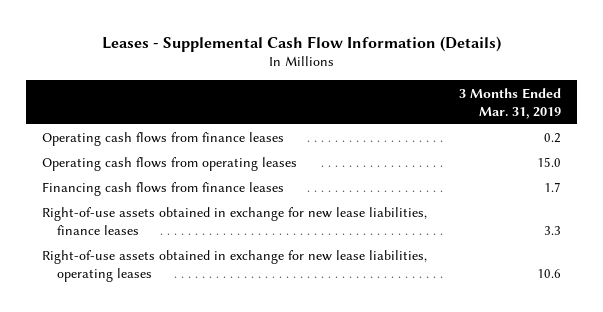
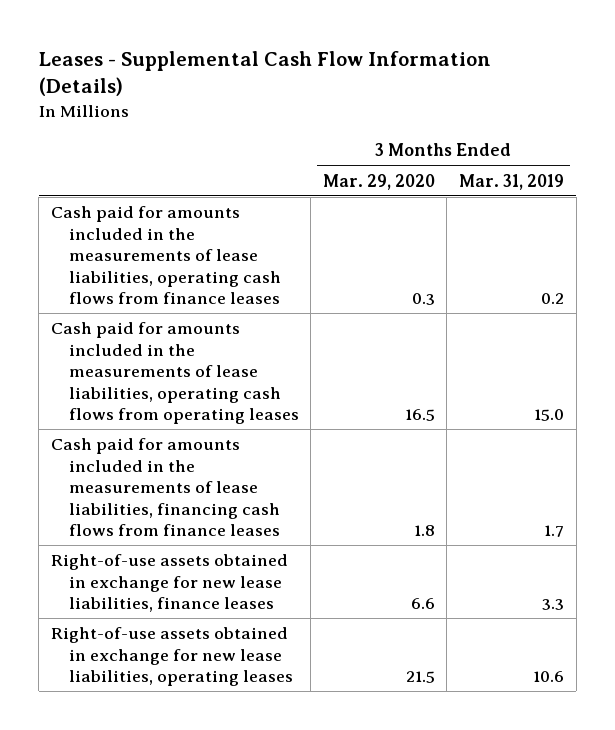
- | 3 Months Ended Mar. 31, 2019
+ | 3 Months Ended Mar. 29, 2020 | 3 Months Ended Mar. 31, 2019
- Operating cash flows from finance leases | 0.2
- Operating cash flows from operating leases | 15.0
- Financing cash flows from finance leases | 1.7
+ Cash paid for amounts included in the measurements of lease liabilities, operating cash flows from finance leases | 0.3 | 0.2
+ Cash paid for amounts included in the measurements of lease liabilities, operating cash flows from operating leases | 16.5 | 15.0
+ Cash paid for amounts included in the measurements of lease liabilities, financing cash flows from finance leases | 1.8 | 1.7

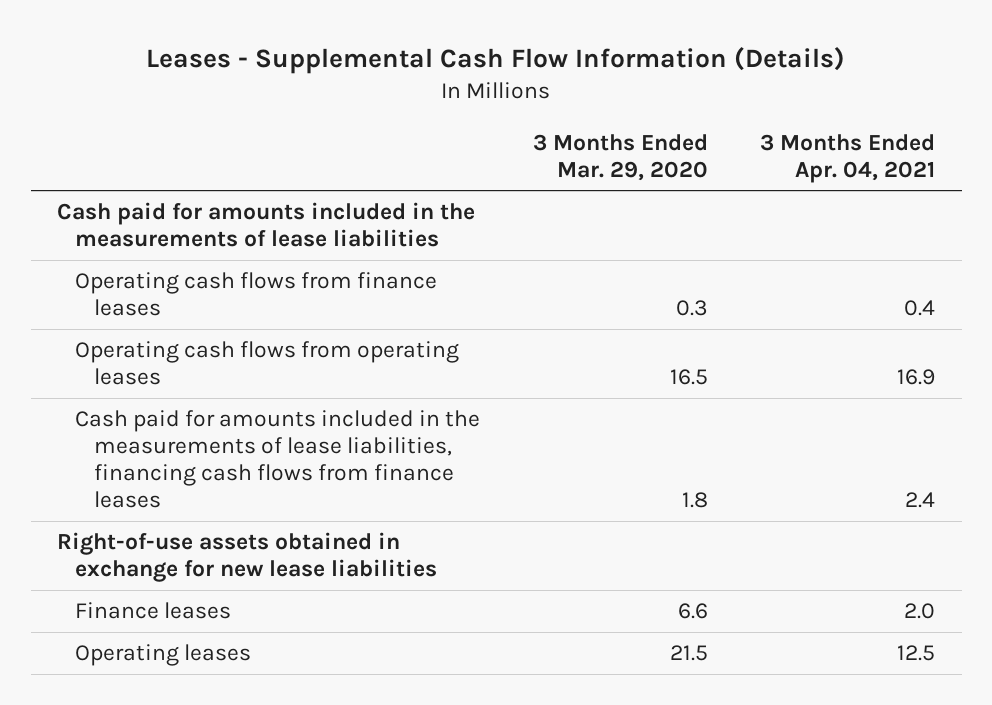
- | 3 Months Ended Mar. 29, 2020 | 3 Months Ended Mar. 31, 2019
+ | 3 Months Ended Mar. 29, 2020 | 3 Months Ended Apr. 04, 2021
- Cash paid for amounts included in the measurements of lease liabilities, operating cash flows from finance leases | 0.3 | 0.2
- Cash paid for amounts included in the measurements of lease liabilities, operating cash flows from operating leases | 16.5 | 15.0
+ Cash paid for amounts included in the measurements of lease liabilities
+ Operating cash flows from finance leases | 0.3 | 0.4
+ Operating cash flows from operating leases | 16.5 | 16.9
- Right-of-use assets obtained in exchange for new lease liabilities, finance leases | 6.6 | 3.3
- Right-of-use assets obtained in exchange for new lease liabilities, operating leases | 21.5 | 10.6
+ Right-of-use assets obtained in exchange for new lease liabilities
+ Finance leases | 6.6 | 2.0
+ Operating leases | 21.5 | 12.5

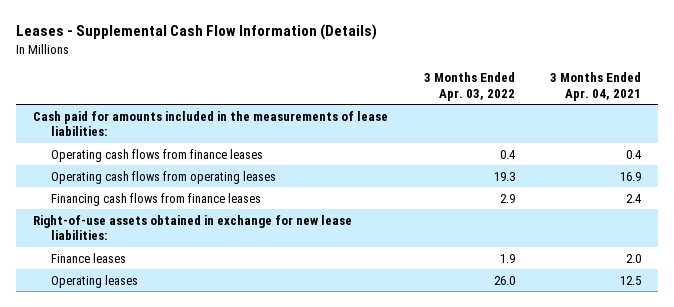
- | 3 Months Ended Mar. 29, 2020 | 3 Months Ended Apr. 04, 2021
+ | 3 Months Ended Apr. 03, 2022 | 3 Months Ended Apr. 04, 2021
- Cash paid for amounts included in the measurements of lease liabilities
+ Cash paid for amounts included in the measurements of lease liabilities:
- Cash paid for amounts included in the measurements of lease liabilities, financing cash flows from finance leases | 1.8 | 2.4
- Right-of-use assets obtained in exchange for new lease liabilities
+ Financing cash flows from finance leases | 2.9 | 2.4
+ Right-of-use assets obtained in exchange for new lease liabilities:

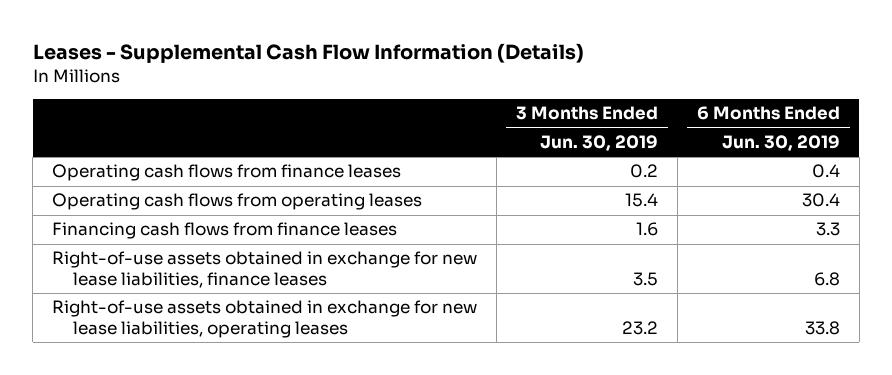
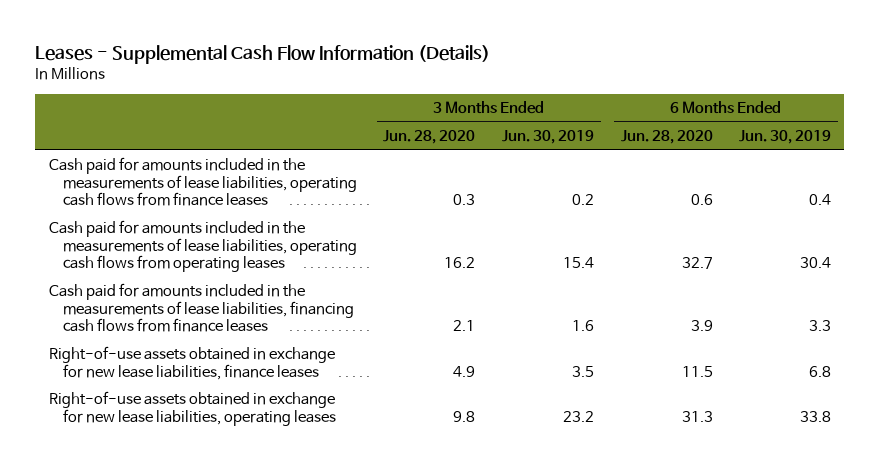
- | 3 Months Ended Jun. 30, 2019 | 6 Months Ended Jun. 30, 2019
+ | 3 Months Ended Jun. 28, 2020 | 3 Months Ended Jun. 30, 2019 | 6 Months Ended Jun. 28, 2020 | 6 Months Ended Jun. 30, 2019
- Operating cash flows from finance leases | 0.2 | 0.4
- Operating cash flows from operating leases | 15.4 | 30.4
- Financing cash flows from finance leases | 1.6 | 3.3
+ Cash paid for amounts included in the measurements of lease liabilities, operating cash flows from finance leases | 0.3 | 0.2 | 0.6 | 0.4
+ Cash paid for amounts included in the measurements of lease liabilities, operating cash flows from operating leases | 16.2 | 15.4 | 32.7 | 30.4
+ Cash paid for amounts included in the measurements of lease liabilities, financing cash flows from finance leases | 2.1 | 1.6 | 3.9 | 3.3

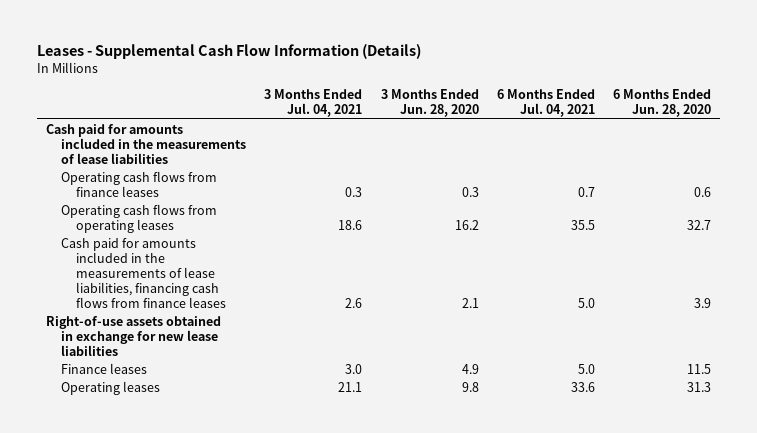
- | 3 Months Ended Jun. 28, 2020 | 3 Months Ended Jun. 30, 2019 | 6 Months Ended Jun. 28, 2020 | 6 Months Ended Jun. 30, 2019
+ | 3 Months Ended Jul. 04, 2021 | 3 Months Ended Jun. 28, 2020 | 6 Months Ended Jul. 04, 2021 | 6 Months Ended Jun. 28, 2020
- Cash paid for amounts included in the measurements of lease liabilities, operating cash flows from finance leases | 0.3 | 0.2 | 0.6 | 0.4
- Cash paid for amounts included in the measurements of lease liabilities, operating cash flows from operating leases | 16.2 | 15.4 | 32.7 | 30.4
+ Cash paid for amounts included in the measurements of lease liabilities
+ Operating cash flows from finance leases | 0.3 | 0.3 | 0.7 | 0.6
+ Operating cash flows from operating leases | 18.6 | 16.2 | 35.5 | 32.7
- Right-of-use assets obtained in exchange for new lease liabilities, finance leases | 4.9 | 3.5 | 11.5 | 6.8
- Right-of-use assets obtained in exchange for new lease liabilities, operating leases | 9.8 | 23.2 | 31.3 | 33.8
+ Right-of-use assets obtained in exchange for new lease liabilities
+ Finance leases | 3.0 | 4.9 | 5.0 | 11.5
+ Operating leases | 21.1 | 9.8 | 33.6 | 31.3

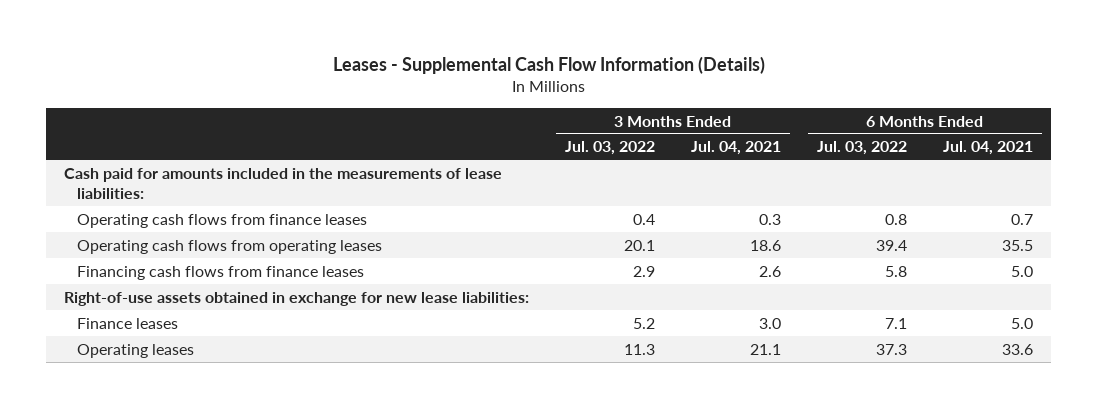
- | 3 Months Ended Jul. 04, 2021 | 3 Months Ended Jun. 28, 2020 | 6 Months Ended Jul. 04, 2021 | 6 Months Ended Jun. 28, 2020
+ | 3 Months Ended Jul. 03, 2022 | 3 Months Ended Jul. 04, 2021 | 6 Months Ended Jul. 03, 2022 | 6 Months Ended Jul. 04, 2021
- Cash paid for amounts included in the measurements of lease liabilities
+ Cash paid for amounts included in the measurements of lease liabilities:
- Cash paid for amounts included in the measurements of lease liabilities, financing cash flows from finance leases | 2.6 | 2.1 | 5.0 | 3.9
- Right-of-use assets obtained in exchange for new lease liabilities
+ Financing cash flows from finance leases | 2.9 | 2.6 | 5.8 | 5.0
+ Right-of-use assets obtained in exchange for new lease liabilities:

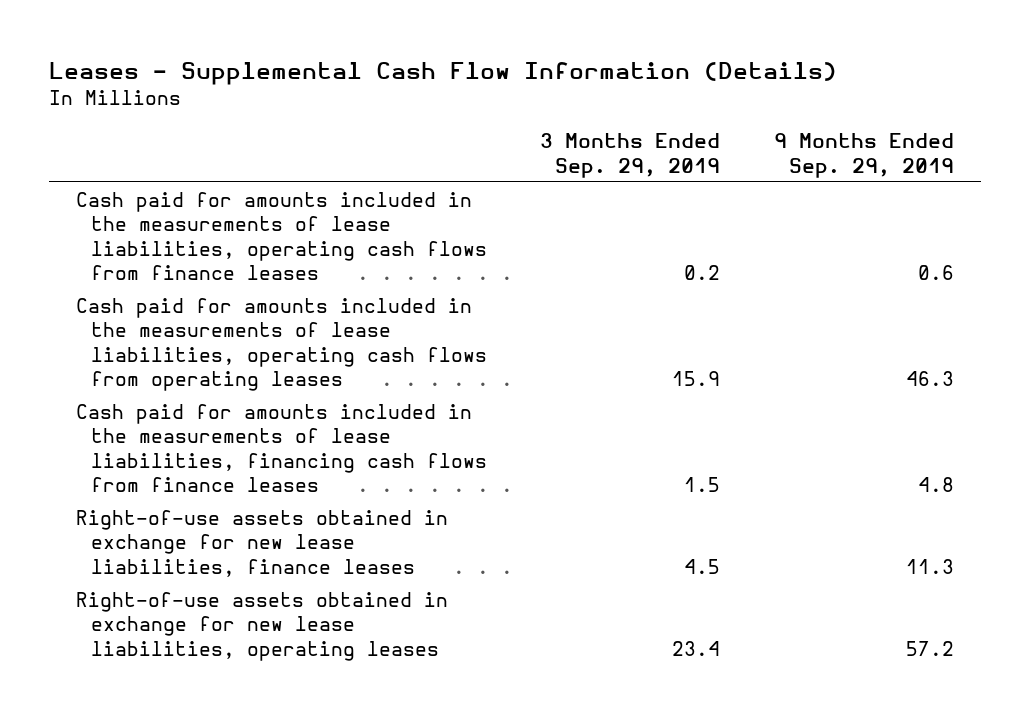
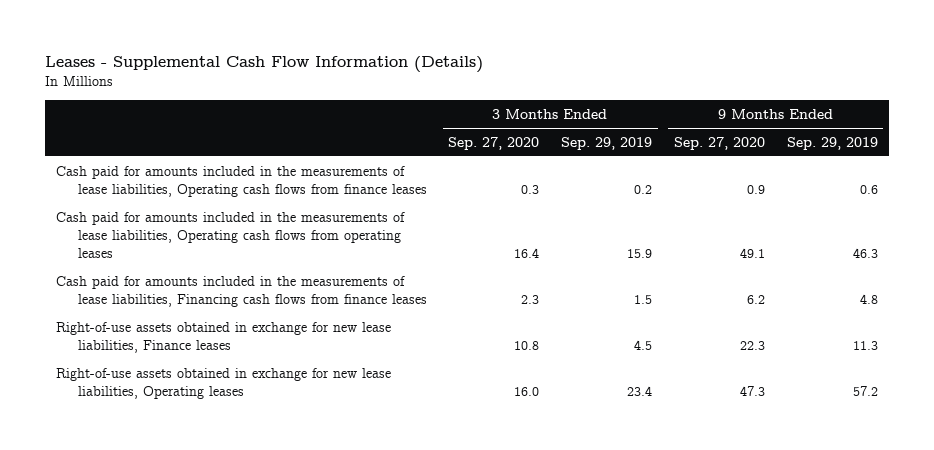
- | 3 Months Ended Sep. 29, 2019 | 9 Months Ended Sep. 29, 2019
+ | 3 Months Ended Sep. 27, 2020 | 3 Months Ended Sep. 29, 2019 | 9 Months Ended Sep. 27, 2020 | 9 Months Ended Sep. 29, 2019
- Cash paid for amounts included in the measurements of lease liabilities, operating cash flows from finance leases | 0.2 | 0.6
- Cash paid for amounts included in the measurements of lease liabilities, operating cash flows from operating leases | 15.9 | 46.3
- Cash paid for amounts included in the measurements of lease liabilities, financing cash flows from finance leases | 1.5 | 4.8
- Right-of-use assets obtained in exchange for new lease liabilities, finance leases | 4.5 | 11.3
- Right-of-use assets obtained in exchange for new lease liabilities, operating leases | 23.4 | 57.2
+ Cash paid for amounts included in the measurements of lease liabilities, Operating cash flows from finance leases | 0.3 | 0.2 | 0.9 | 0.6
+ Cash paid for amounts included in the measurements of lease liabilities, Operating cash flows from operating leases | 16.4 | 15.9 | 49.1 | 46.3
+ Cash paid for amounts included in the measurements of lease liabilities, Financing cash flows from finance leases | 2.3 | 1.5 | 6.2 | 4.8
+ Right-of-use assets obtained in exchange for new lease liabilities, Finance leases | 10.8 | 4.5 | 22.3 | 11.3
+ Right-of-use assets obtained in exchange for new lease liabilities, Operating leases | 16.0 | 23.4 | 47.3 | 57.2

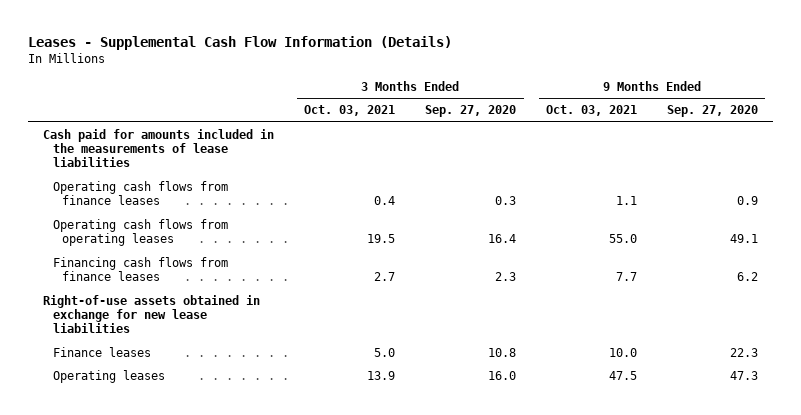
- | 3 Months Ended Sep. 27, 2020 | 3 Months Ended Sep. 29, 2019 | 9 Months Ended Sep. 27, 2020 | 9 Months Ended Sep. 29, 2019
+ | 3 Months Ended Oct. 03, 2021 | 3 Months Ended Sep. 27, 2020 | 9 Months Ended Oct. 03, 2021 | 9 Months Ended Sep. 27, 2020
- Cash paid for amounts included in the measurements of lease liabilities, Operating cash flows from finance leases | 0.3 | 0.2 | 0.9 | 0.6
- Cash paid for amounts included in the measurements of lease liabilities, Operating cash flows from operating leases | 16.4 | 15.9 | 49.1 | 46.3
- Cash paid for amounts included in the measurements of lease liabilities, Financing cash flows from finance leases | 2.3 | 1.5 | 6.2 | 4.8
- Right-of-use assets obtained in exchange for new lease liabilities, Finance leases | 10.8 | 4.5 | 22.3 | 11.3
- Right-of-use assets obtained in exchange for new lease liabilities, Operating leases | 16.0 | 23.4 | 47.3 | 57.2
+ Cash paid for amounts included in the measurements of lease liabilities
+ Operating cash flows from finance leases | 0.4 | 0.3 | 1.1 | 0.9
+ Operating cash flows from operating leases | 19.5 | 16.4 | 55.0 | 49.1
+ Financing cash flows from finance leases | 2.7 | 2.3 | 7.7 | 6.2
+ Right-of-use assets obtained in exchange for new lease liabilities
+ Finance leases | 5.0 | 10.8 | 10.0 | 22.3
+ Operating leases | 13.9 | 16.0 | 47.5 | 47.3

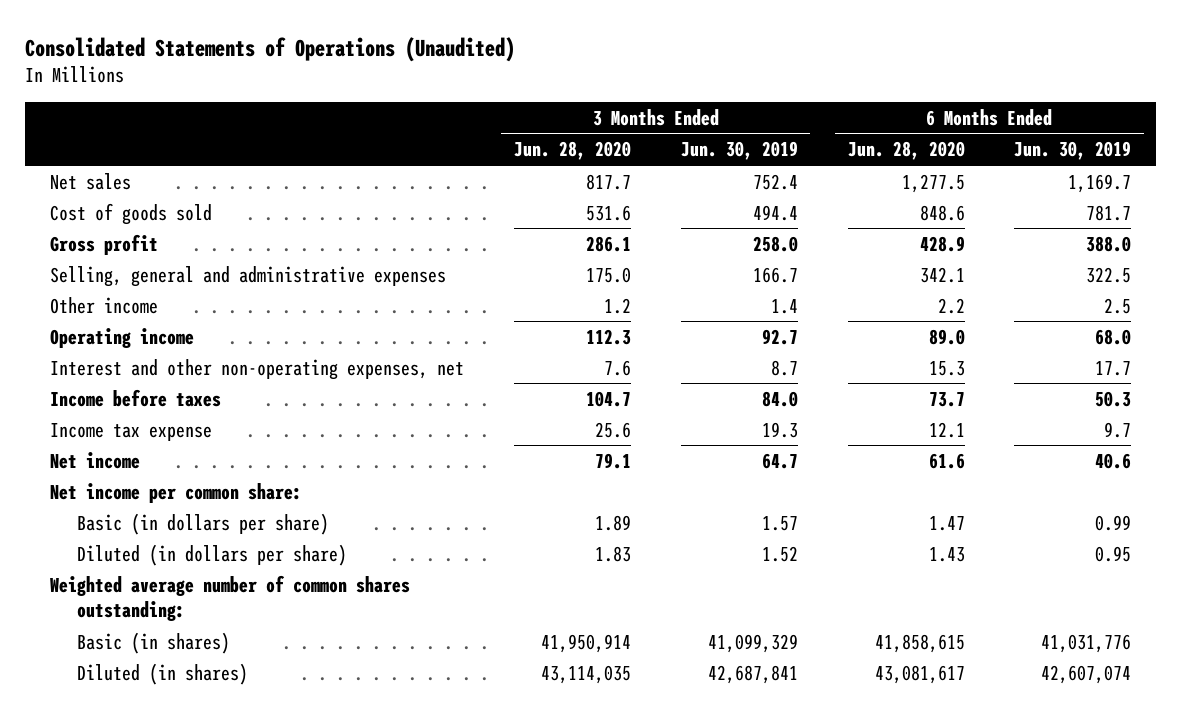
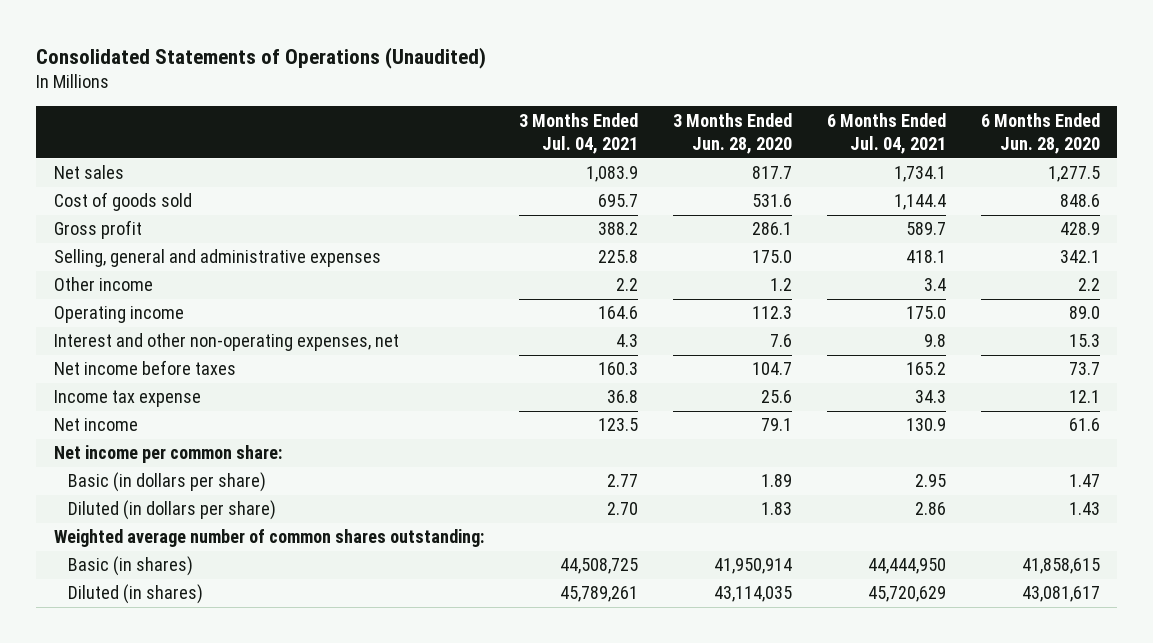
- | 3 Months Ended Jun. 28, 2020 | 3 Months Ended Jun. 30, 2019 | 6 Months Ended Jun. 28, 2020 | 6 Months Ended Jun. 30, 2019
+ | 3 Months Ended Jul. 04, 2021 | 3 Months Ended Jun. 28, 2020 | 6 Months Ended Jul. 04, 2021 | 6 Months Ended Jun. 28, 2020
- Income before taxes | 104.7 | 84.0 | 73.7 | 50.3
+ Net income before taxes | 160.3 | 104.7 | 165.2 | 73.7

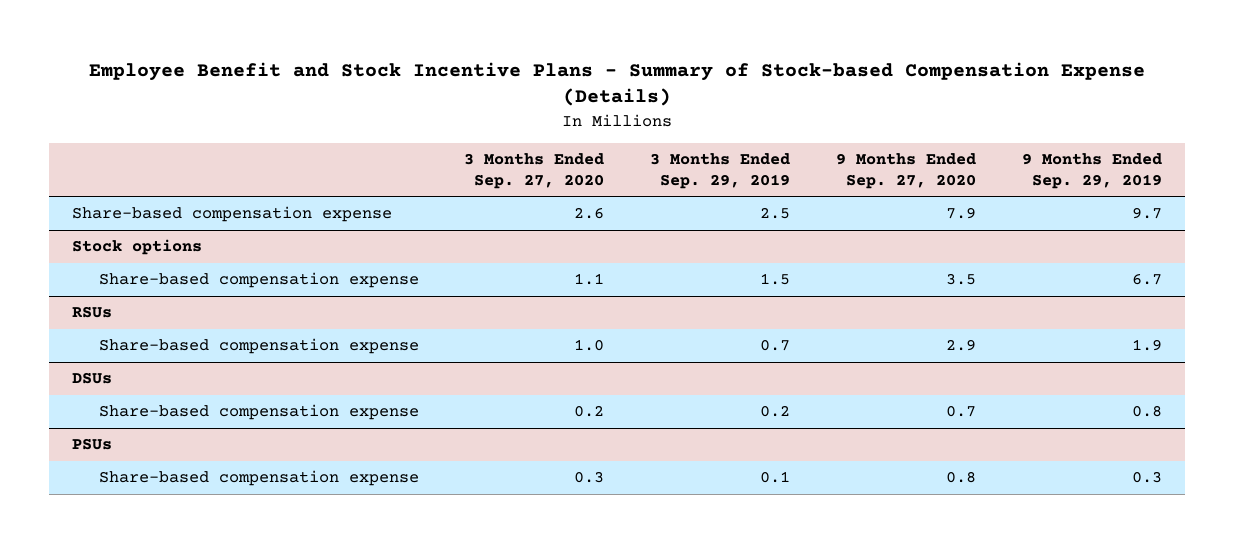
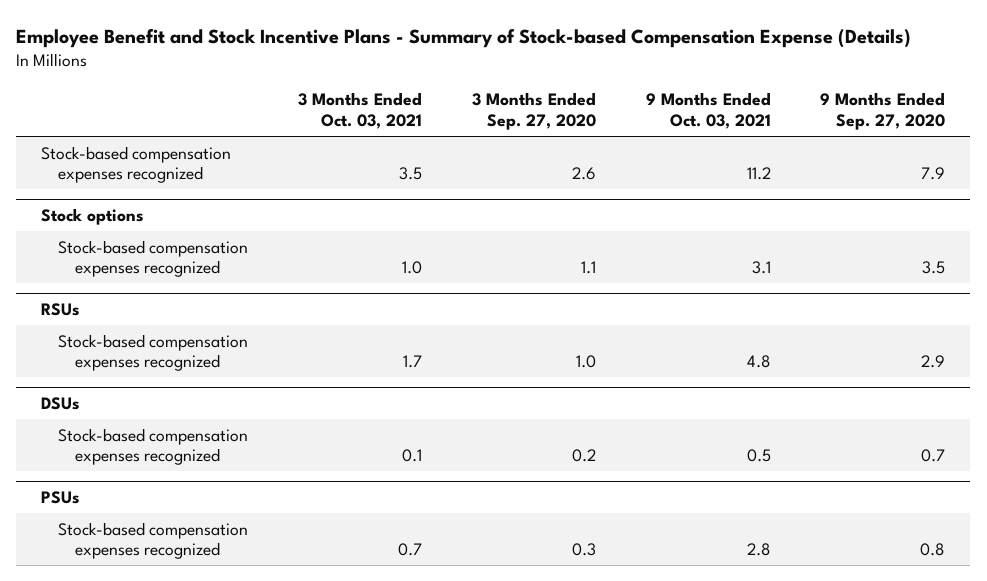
- | 3 Months Ended Sep. 27, 2020 | 3 Months Ended Sep. 29, 2019 | 9 Months Ended Sep. 27, 2020 | 9 Months Ended Sep. 29, 2019
+ | 3 Months Ended Oct. 03, 2021 | 3 Months Ended Sep. 27, 2020 | 9 Months Ended Oct. 03, 2021 | 9 Months Ended Sep. 27, 2020
- Share-based compensation expense | 2.6 | 2.5 | 7.9 | 9.7
+ Stock-based compensation expenses recognized | 3.5 | 2.6 | 11.2 | 7.9
@ Stock options
- Share-based compensation expense | 1.1 | 1.5 | 3.5 | 6.7
+ Stock-based compensation expenses recognized | 1.0 | 1.1 | 3.1 | 3.5
@ RSUs
- Share-based compensation expense | 1.0 | 0.7 | 2.9 | 1.9
+ Stock-based compensation expenses recognized | 1.7 | 1.0 | 4.8 | 2.9
@ DSUs
- Share-based compensation expense | 0.2 | 0.2 | 0.7 | 0.8
+ Stock-based compensation expenses recognized | 0.1 | 0.2 | 0.5 | 0.7
@ PSUs
- Share-based compensation expense | 0.3 | 0.1 | 0.8 | 0.3
+ Stock-based compensation expenses recognized | 0.7 | 0.3 | 2.8 | 0.8

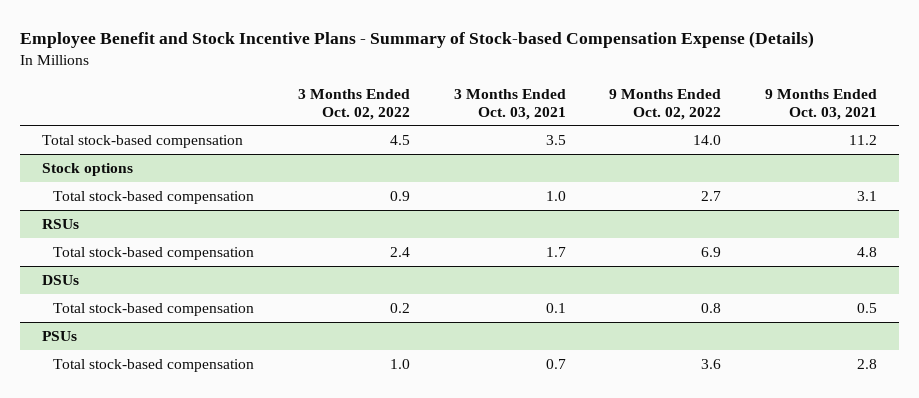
- | 3 Months Ended Oct. 03, 2021 | 3 Months Ended Sep. 27, 2020 | 9 Months Ended Oct. 03, 2021 | 9 Months Ended Sep. 27, 2020
+ | 3 Months Ended Oct. 02, 2022 | 3 Months Ended Oct. 03, 2021 | 9 Months Ended Oct. 02, 2022 | 9 Months Ended Oct. 03, 2021
- Stock-based compensation expenses recognized | 3.5 | 2.6 | 11.2 | 7.9
+ Total stock-based compensation | 4.5 | 3.5 | 14.0 | 11.2
@ Stock options
- Stock-based compensation expenses recognized | 1.0 | 1.1 | 3.1 | 3.5
+ Total stock-based compensation | 0.9 | 1.0 | 2.7 | 3.1
@ RSUs
- Stock-based compensation expenses recognized | 1.7 | 1.0 | 4.8 | 2.9
+ Total stock-based compensation | 2.4 | 1.7 | 6.9 | 4.8
@ DSUs
- Stock-based compensation expenses recognized | 0.1 | 0.2 | 0.5 | 0.7
+ Total stock-based compensation | 0.2 | 0.1 | 0.8 | 0.5
@ PSUs
- Stock-based compensation expenses recognized | 0.7 | 0.3 | 2.8 | 0.8
+ Total stock-based compensation | 1.0 | 0.7 | 3.6 | 2.8

